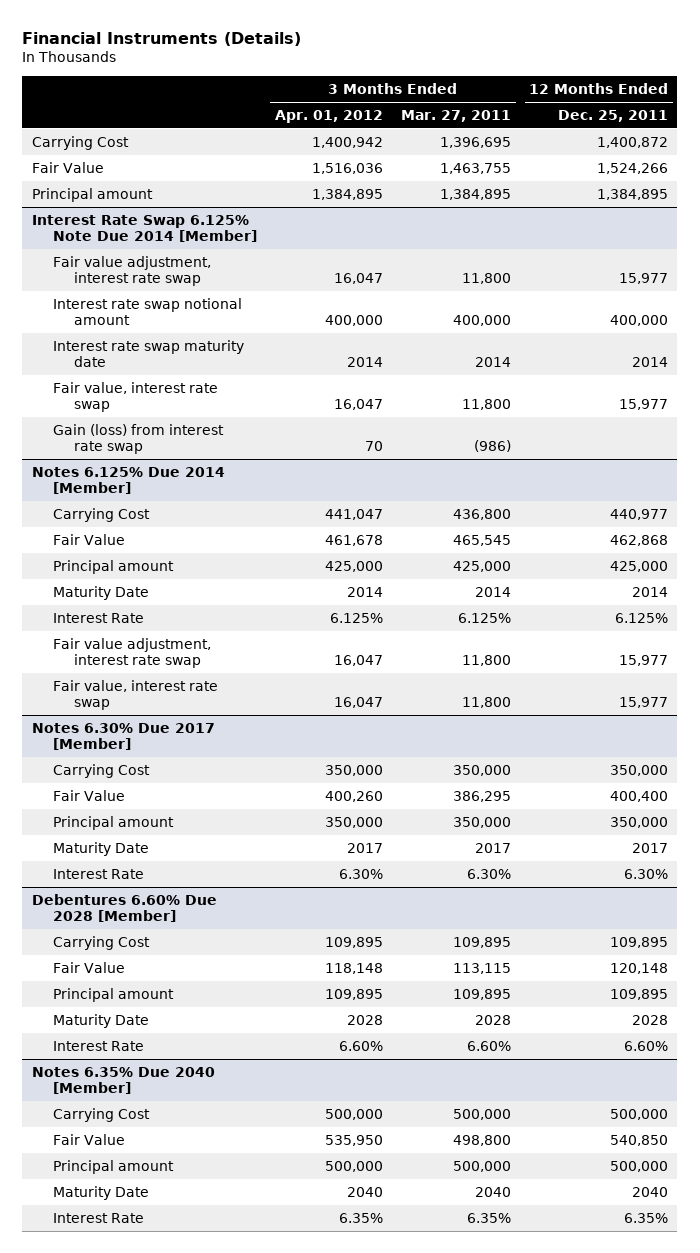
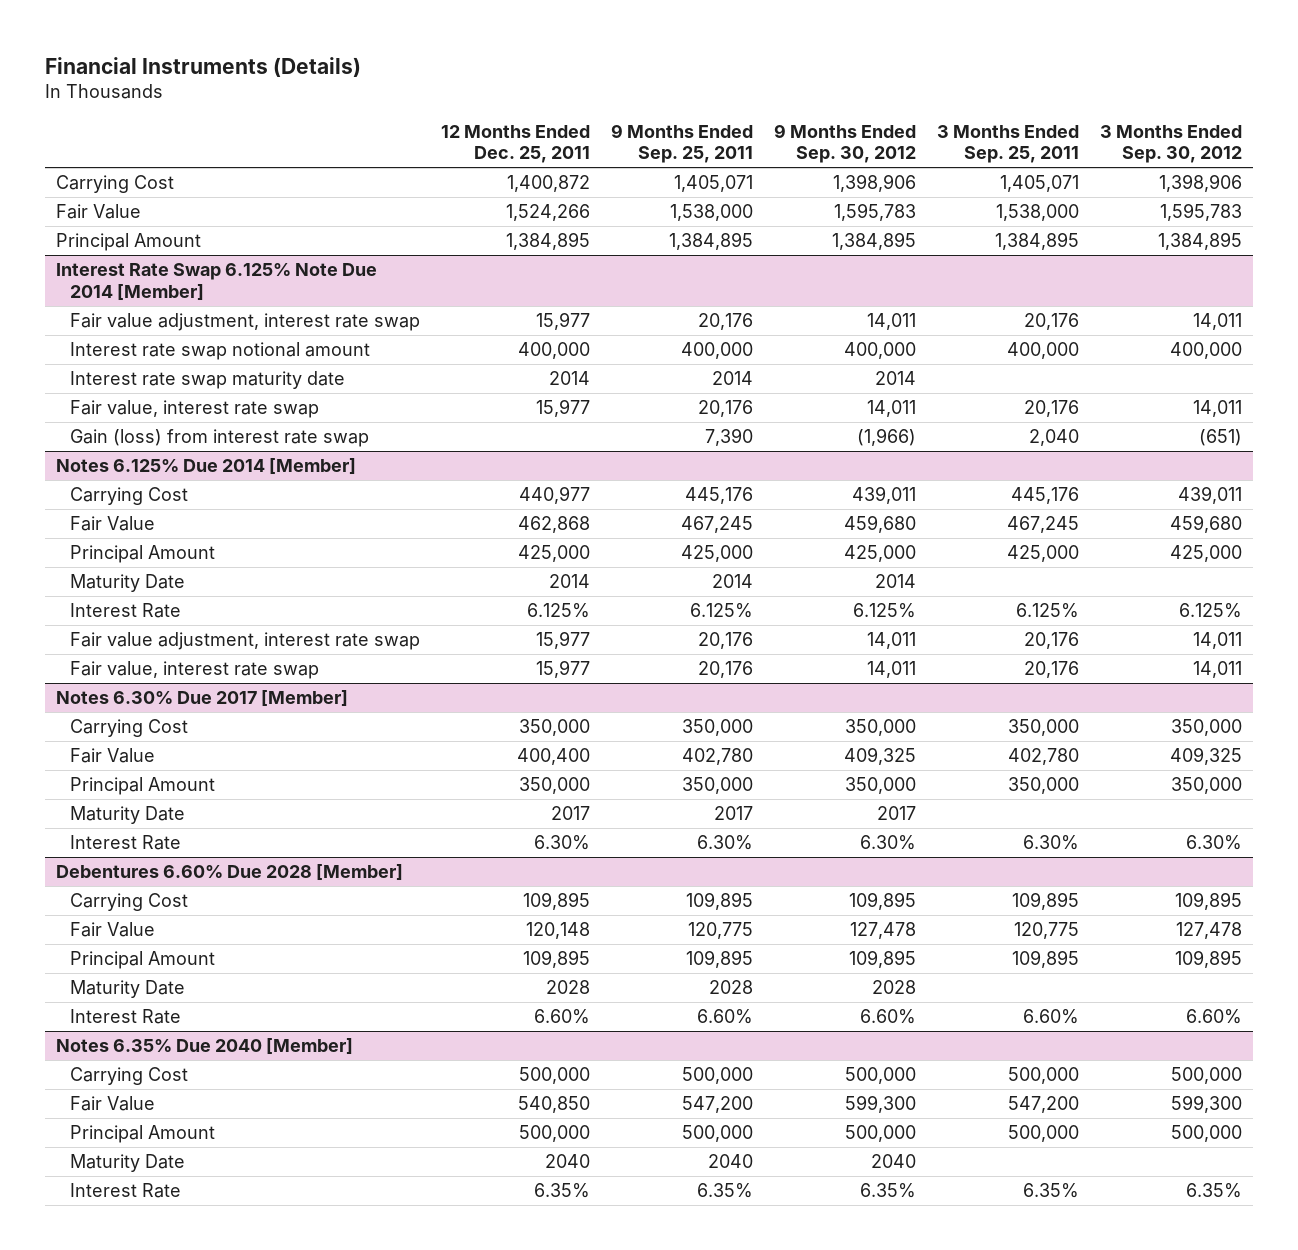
- | 3 Months Ended Apr. 01, 2012 | 3 Months Ended Mar. 27, 2011 | 12 Months Ended Dec. 25, 2011
+ | 12 Months Ended Dec. 25, 2011 | 9 Months Ended Sep. 25, 2011 | 9 Months Ended Sep. 30, 2012 | 3 Months Ended Sep. 25, 2011 | 3 Months Ended Sep. 30, 2012
- Principal amount | 1,384,895 | 1,384,895 | 1,384,895
+ Principal Amount | 1,384,895 | 1,384,895 | 1,384,895 | 1,384,895 | 1,384,895
@ Notes 6.125% Due 2014 [Member]
- Principal amount | 425,000 | 425,000 | 425,000
+ Principal Amount | 425,000 | 425,000 | 425,000 | 425,000 | 425,000
@ Notes 6.30% Due 2017 [Member]
- Principal amount | 350,000 | 350,000 | 350,000
+ Principal Amount | 350,000 | 350,000 | 350,000 | 350,000 | 350,000
@ Debentures 6.60% Due 2028 [Member]
- Principal amount | 109,895 | 109,895 | 109,895
+ Principal Amount | 109,895 | 109,895 | 109,895 | 109,895 | 109,895
@ Notes 6.35% Due 2040 [Member]
- Principal amount | 500,000 | 500,000 | 500,000
+ Principal Amount | 500,000 | 500,000 | 500,000 | 500,000 | 500,000

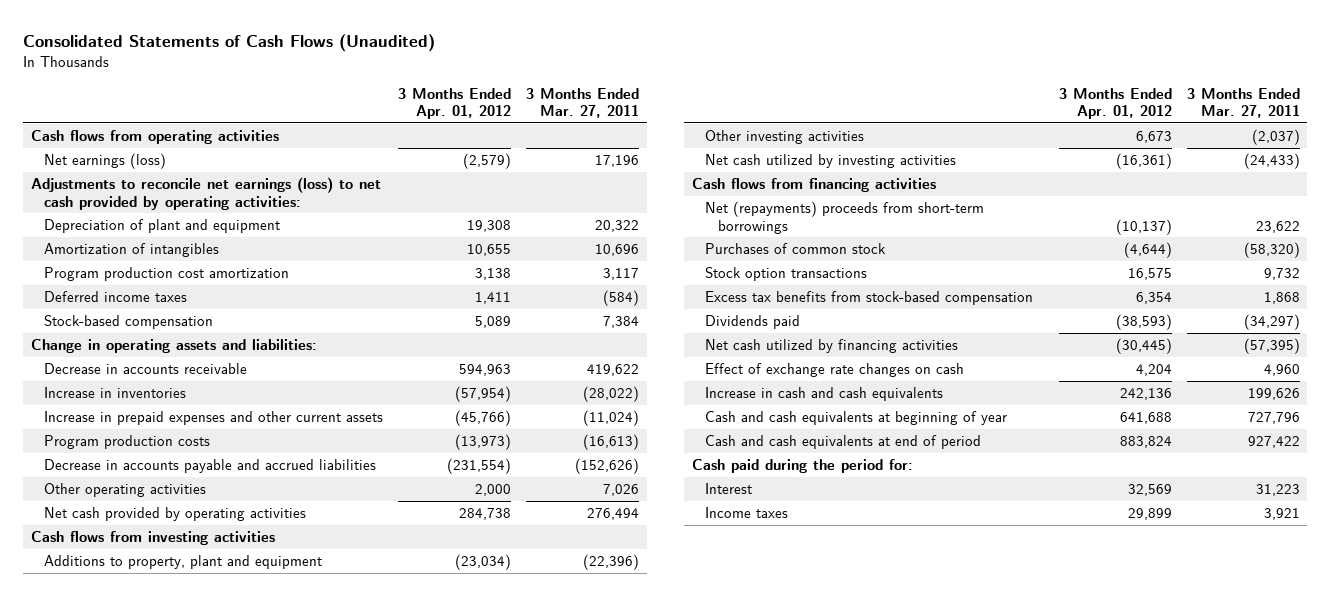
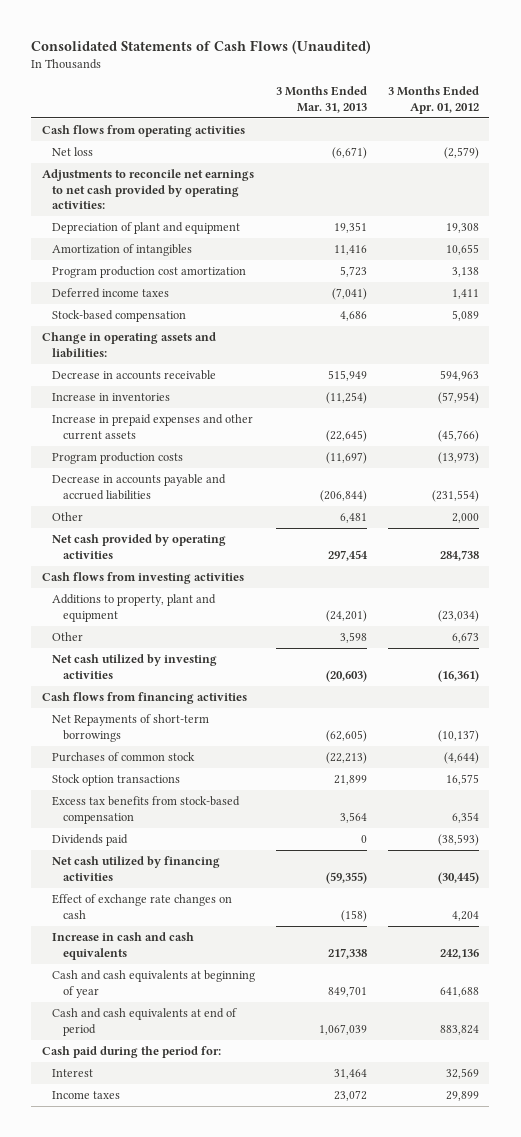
- | 3 Months Ended Apr. 01, 2012 | 3 Months Ended Mar. 27, 2011
+ | 3 Months Ended Mar. 31, 2013 | 3 Months Ended Apr. 01, 2012
- Net earnings (loss) | (2,579) | 17,196
- Adjustments to reconcile net earnings (loss) to net cash provided by operating activities:
+ Net loss | (6,671) | (2,579)
+ Adjustments to reconcile net earnings to net cash provided by operating activities:
- Other operating activities | 2,000 | 7,026
+ Other | 6,481 | 2,000
- Other investing activities | 6,673 | (2,037)
+ Other | 3,598 | 6,673
- Net (repayments) proceeds from short-term borrowings | (10,137) | 23,622
+ Net Repayments of short-term borrowings | (62,605) | (10,137)

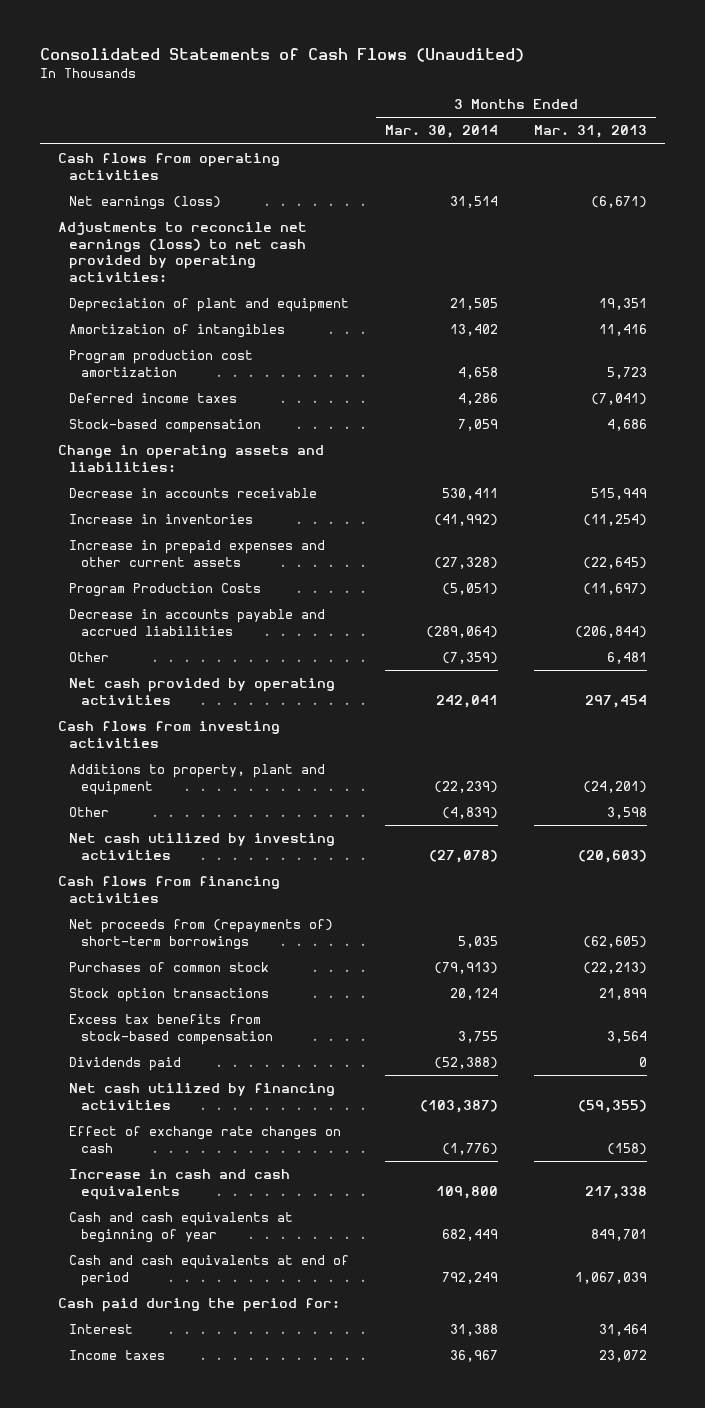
- | 3 Months Ended Mar. 31, 2013 | 3 Months Ended Apr. 01, 2012
+ | 3 Months Ended Mar. 30, 2014 | 3 Months Ended Mar. 31, 2013
- Net loss | (6,671) | (2,579)
- Adjustments to reconcile net earnings to net cash provided by operating activities:
+ Net earnings (loss) | 31,514 | (6,671)
+ Adjustments to reconcile net earnings (loss) to net cash provided by operating activities:
- Program production costs | (11,697) | (13,973)
+ Program Production Costs | (5,051) | (11,697)
- Net Repayments of short-term borrowings | (62,605) | (10,137)
+ Net proceeds from (repayments of) short-term borrowings | 5,035 | (62,605)

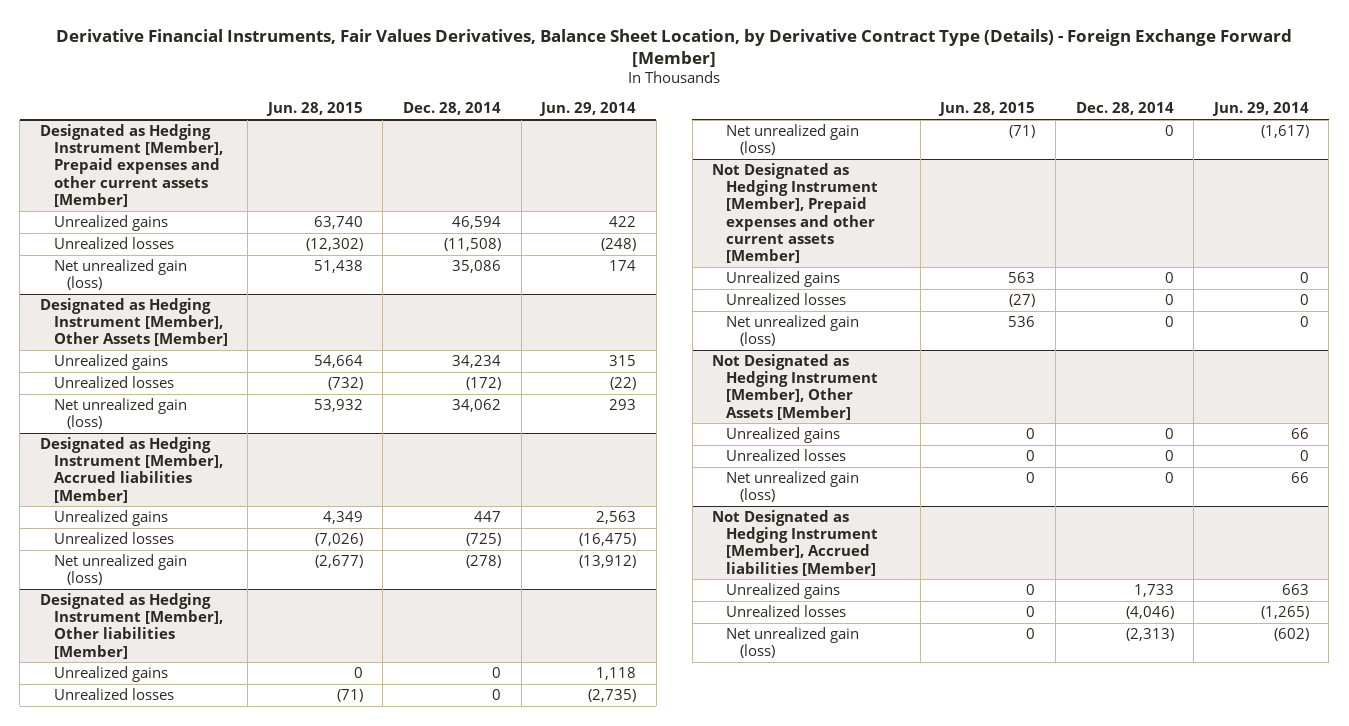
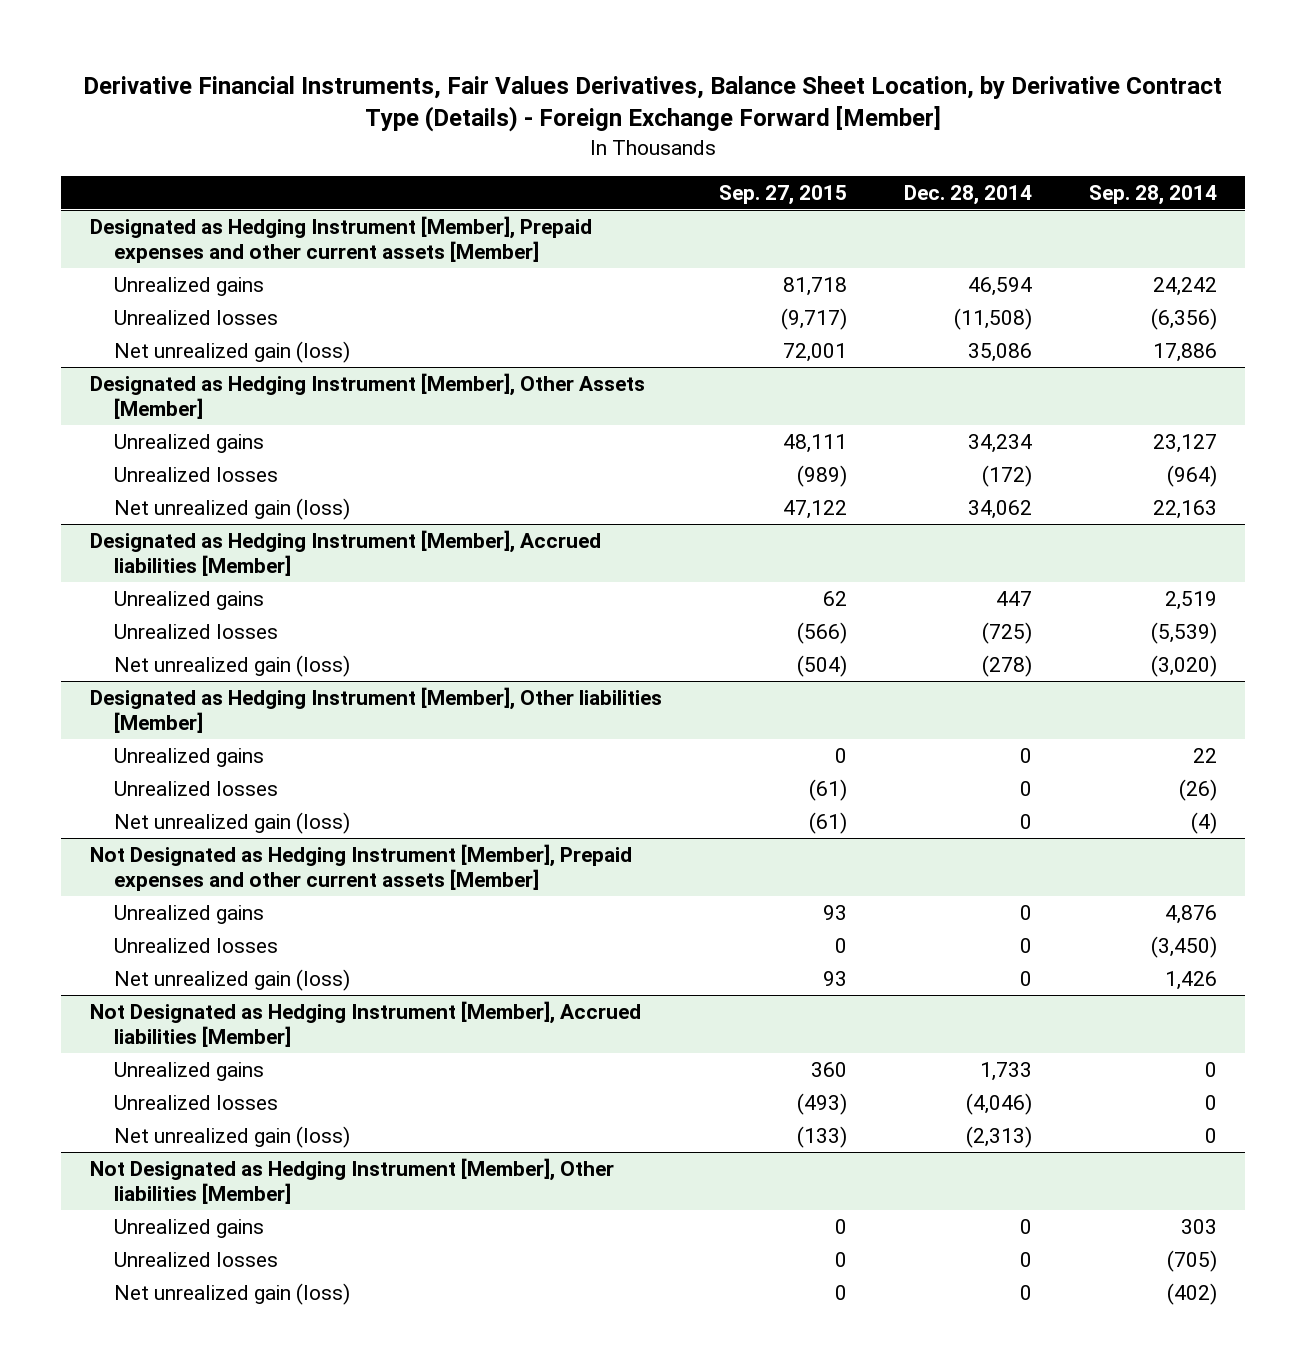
- | Jun. 28, 2015 | Dec. 28, 2014 | Jun. 29, 2014
+ | Sep. 27, 2015 | Dec. 28, 2014 | Sep. 28, 2014
- Not Designated as Hedging Instrument [Member], Other Assets [Member]
- Unrealized gains | 0 | 0 | 66
- Unrealized losses | 0 | 0 | 0
- Net unrealized gain (loss) | 0 | 0 | 66
+ Not Designated as Hedging Instrument [Member], Other liabilities [Member]
+ Unrealized gains | 0 | 0 | 303
+ Unrealized losses | 0 | 0 | (705)
+ Net unrealized gain (loss) | 0 | 0 | (402)

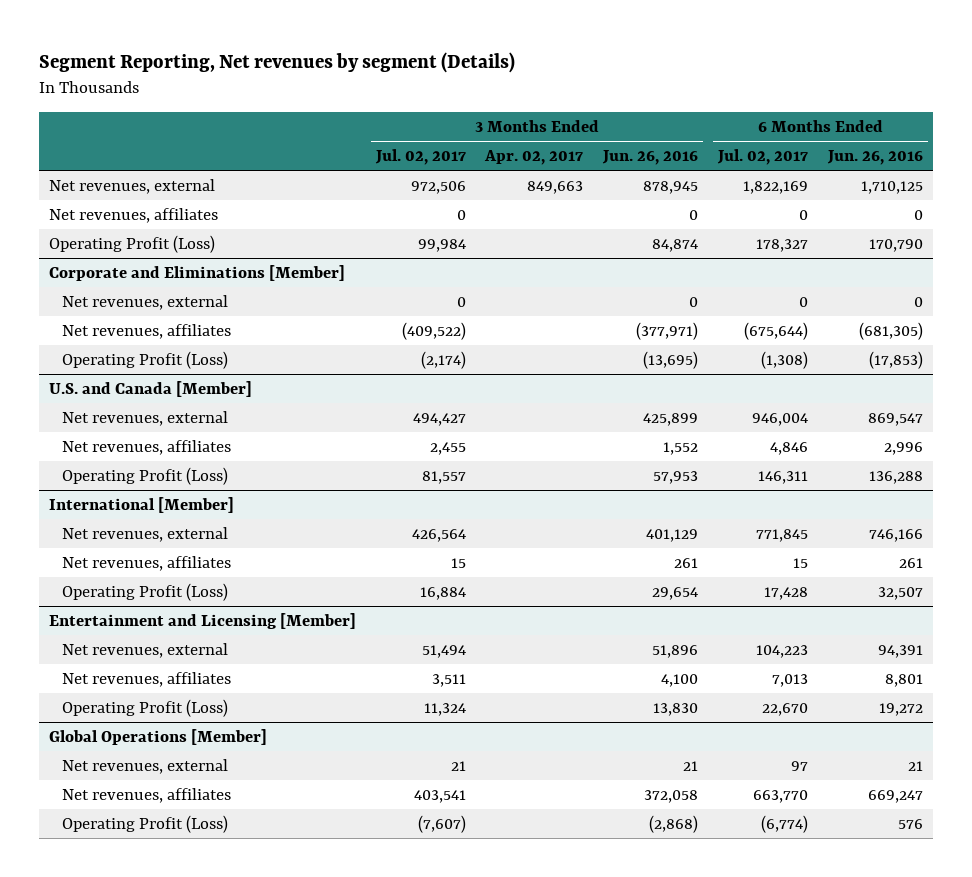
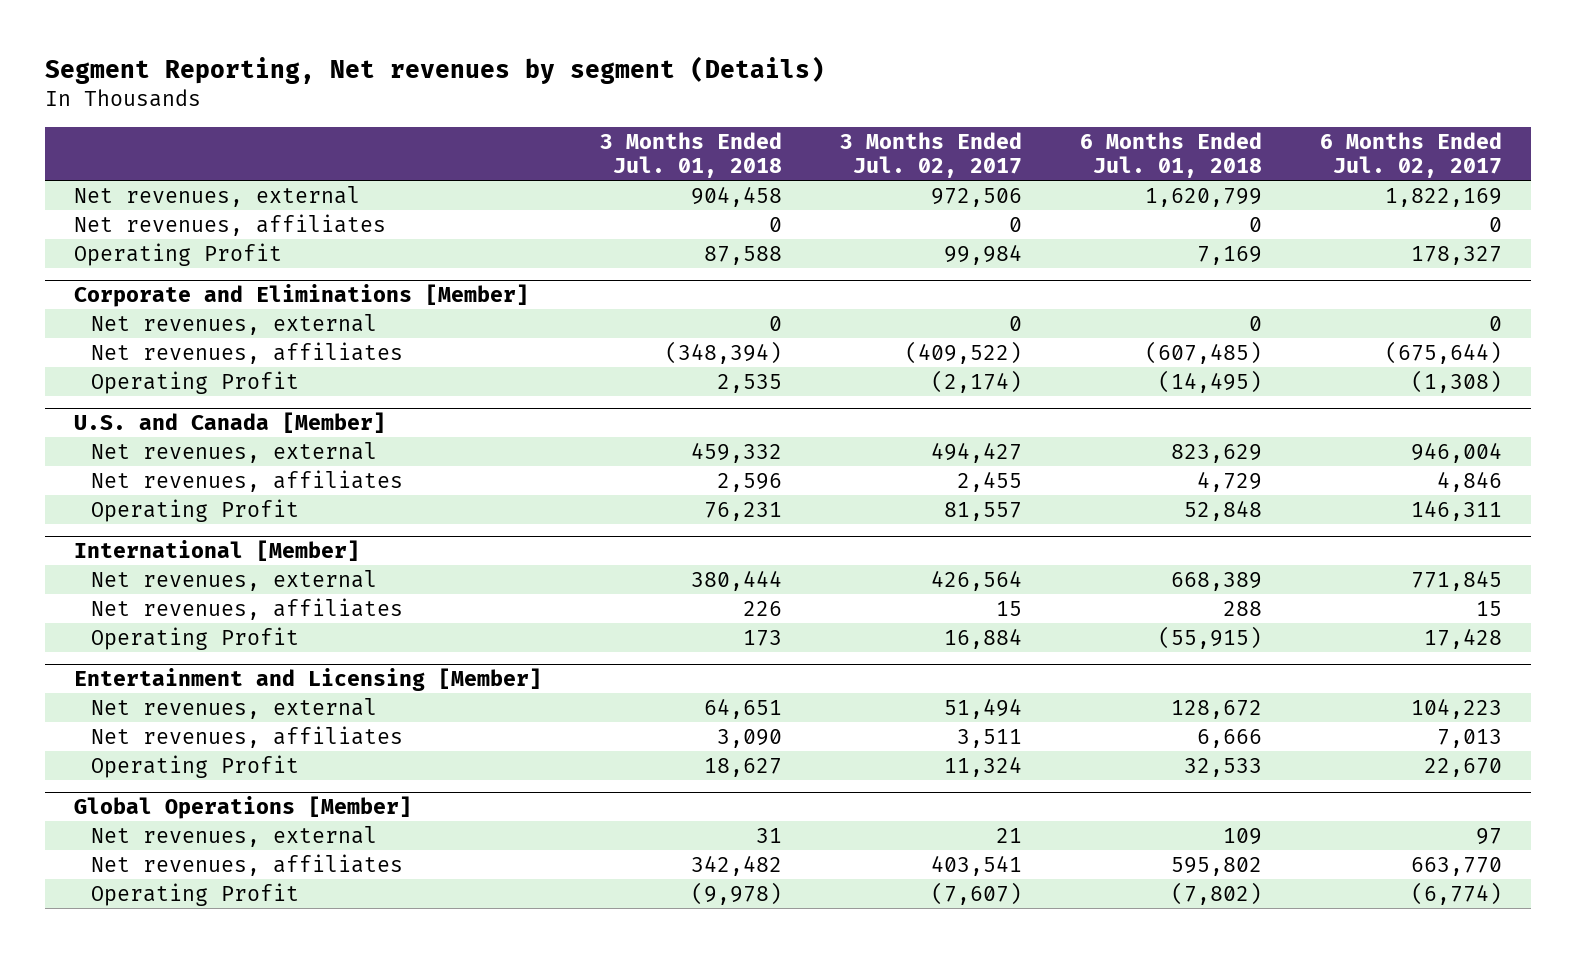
- | 3 Months Ended Jul. 02, 2017 | 3 Months Ended Apr. 02, 2017 | 3 Months Ended Jun. 26, 2016 | 6 Months Ended Jul. 02, 2017 | 6 Months Ended Jun. 26, 2016
+ | 3 Months Ended Jul. 01, 2018 | 3 Months Ended Jul. 02, 2017 | 6 Months Ended Jul. 01, 2018 | 6 Months Ended Jul. 02, 2017
- Operating Profit (Loss) | 99,984 | | 84,874 | 178,327 | 170,790
+ Operating Profit | 87,588 | 99,984 | 7,169 | 178,327
@ Corporate and Eliminations [Member]
- Operating Profit (Loss) | (2,174) | | (13,695) | (1,308) | (17,853)
+ Operating Profit | 2,535 | (2,174) | (14,495) | (1,308)
@ U.S. and Canada [Member]
- Operating Profit (Loss) | 81,557 | | 57,953 | 146,311 | 136,288
+ Operating Profit | 76,231 | 81,557 | 52,848 | 146,311
@ International [Member]
- Operating Profit (Loss) | 16,884 | | 29,654 | 17,428 | 32,507
+ Operating Profit | 173 | 16,884 | (55,915) | 17,428
@ Entertainment and Licensing [Member]
- Operating Profit (Loss) | 11,324 | | 13,830 | 22,670 | 19,272
+ Operating Profit | 18,627 | 11,324 | 32,533 | 22,670
@ Global Operations [Member]
- Operating Profit (Loss) | (7,607) | | (2,868) | (6,774) | 576
+ Operating Profit | (9,978) | (7,607) | (7,802) | (6,774)

